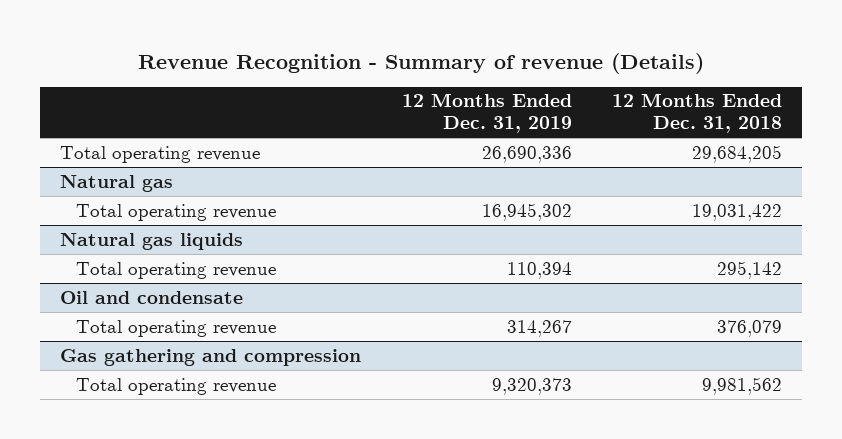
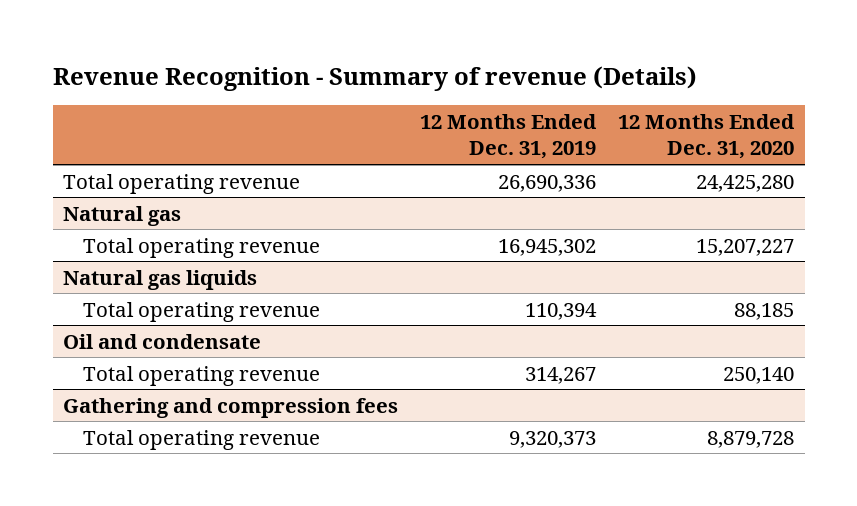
- | 12 Months Ended Dec. 31, 2019 | 12 Months Ended Dec. 31, 2018
+ | 12 Months Ended Dec. 31, 2019 | 12 Months Ended Dec. 31, 2020
- Gas gathering and compression
+ Gathering and compression fees

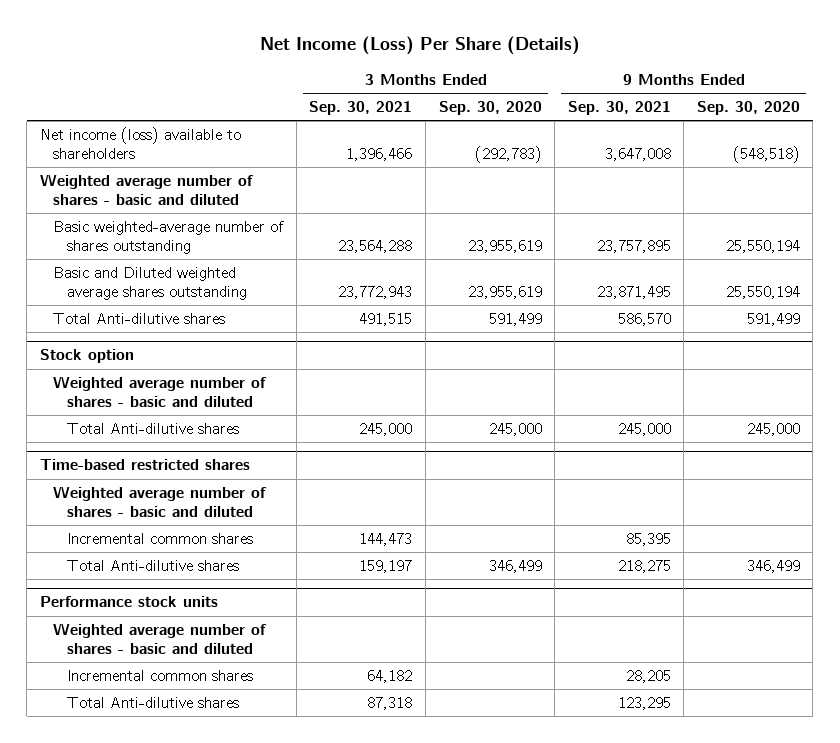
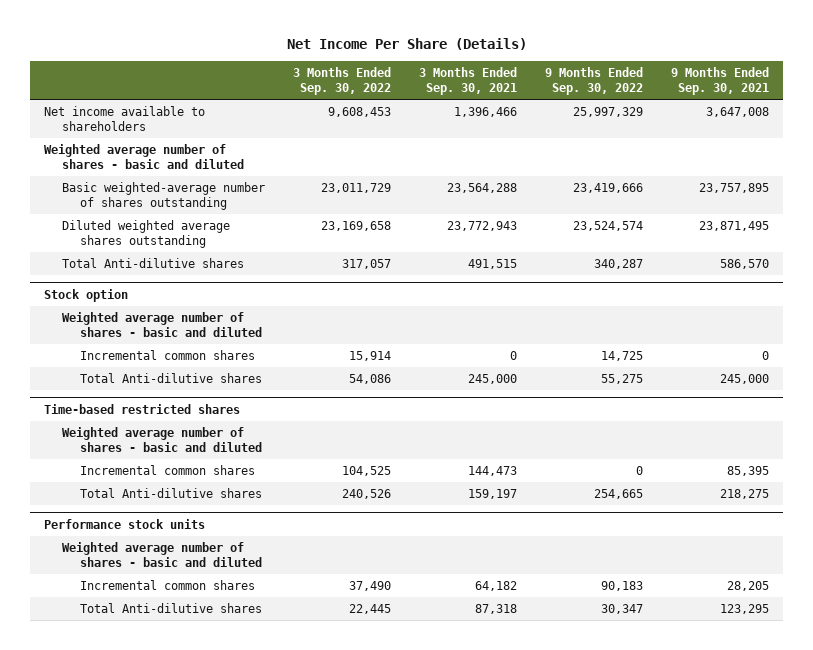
- Net Income (Loss) Per Share (Details)
+ Net Income Per Share (Details)
- | 3 Months Ended Sep. 30, 2021 | 3 Months Ended Sep. 30, 2020 | 9 Months Ended Sep. 30, 2021 | 9 Months Ended Sep. 30, 2020
+ | 3 Months Ended Sep. 30, 2022 | 3 Months Ended Sep. 30, 2021 | 9 Months Ended Sep. 30, 2022 | 9 Months Ended Sep. 30, 2021
- Net income (loss) available to shareholders | 1,396,466 | (292,783) | 3,647,008 | (548,518)
+ Net income available to shareholders | 9,608,453 | 1,396,466 | 25,997,329 | 3,647,008
- Basic and Diluted weighted average shares outstanding | 23,772,943 | 23,955,619 | 23,871,495 | 25,550,194
+ Diluted weighted average shares outstanding | 23,169,658 | 23,772,943 | 23,524,574 | 23,871,495
@ Stock option
+ Incremental common shares | 15,914 | 0 | 14,725 | 0

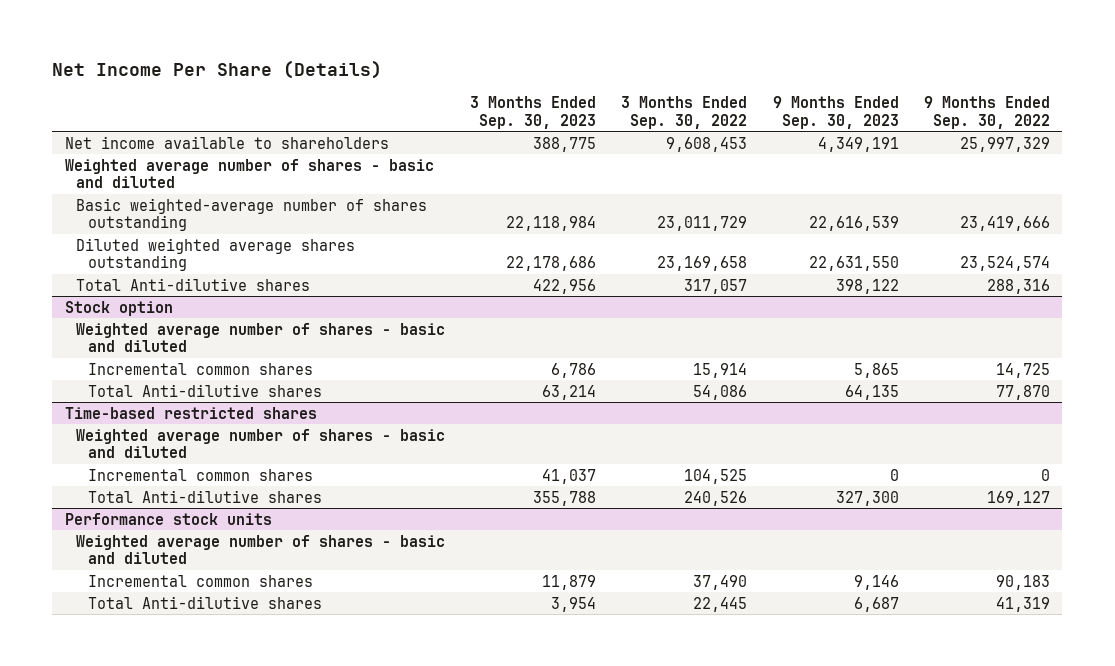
- | 3 Months Ended Sep. 30, 2022 | 3 Months Ended Sep. 30, 2021 | 9 Months Ended Sep. 30, 2022 | 9 Months Ended Sep. 30, 2021
+ | 3 Months Ended Sep. 30, 2023 | 3 Months Ended Sep. 30, 2022 | 9 Months Ended Sep. 30, 2023 | 9 Months Ended Sep. 30, 2022
- Total Anti-dilutive shares | 317,057 | 491,515 | 340,287 | 586,570
+ Total Anti-dilutive shares | 422,956 | 317,057 | 398,122 | 288,316
@ Stock option
- Total Anti-dilutive shares | 54,086 | 245,000 | 55,275 | 245,000
+ Total Anti-dilutive shares | 63,214 | 54,086 | 64,135 | 77,870
@ Time-based restricted shares
- Total Anti-dilutive shares | 240,526 | 159,197 | 254,665 | 218,275
+ Total Anti-dilutive shares | 355,788 | 240,526 | 327,300 | 169,127
@ Performance stock units
- Total Anti-dilutive shares | 22,445 | 87,318 | 30,347 | 123,295
+ Total Anti-dilutive shares | 3,954 | 22,445 | 6,687 | 41,319

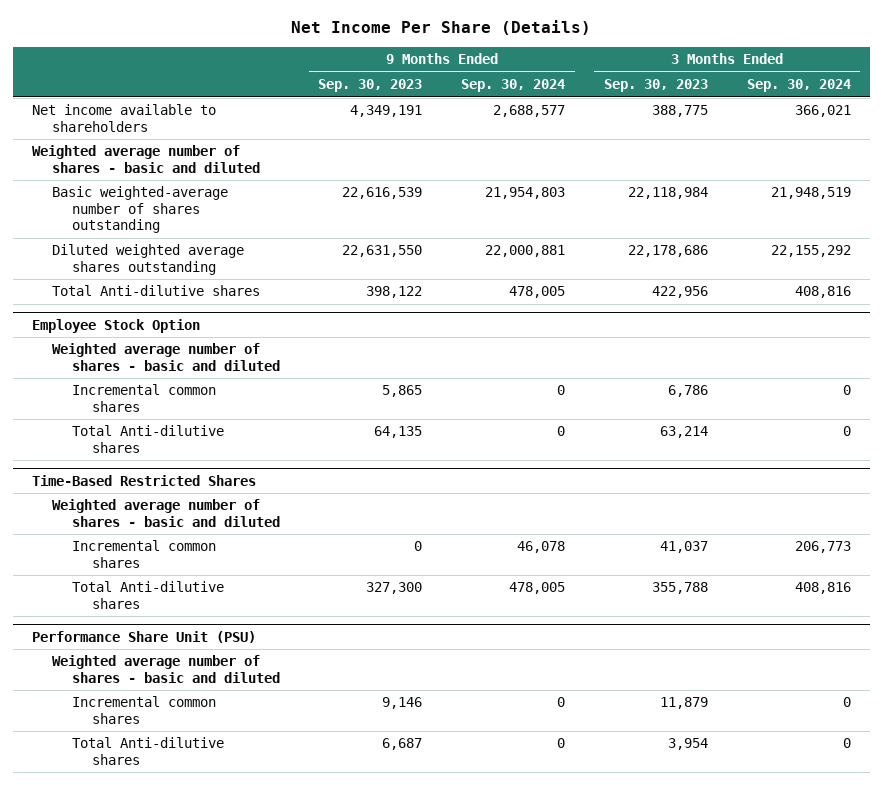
- | 3 Months Ended Sep. 30, 2023 | 3 Months Ended Sep. 30, 2022 | 9 Months Ended Sep. 30, 2023 | 9 Months Ended Sep. 30, 2022
+ | 9 Months Ended Sep. 30, 2023 | 9 Months Ended Sep. 30, 2024 | 3 Months Ended Sep. 30, 2023 | 3 Months Ended Sep. 30, 2024
- Stock option
+ Employee Stock Option
- Time-based restricted shares
+ Time-Based Restricted Shares
- Performance stock units
+ Performance Share Unit (PSU)

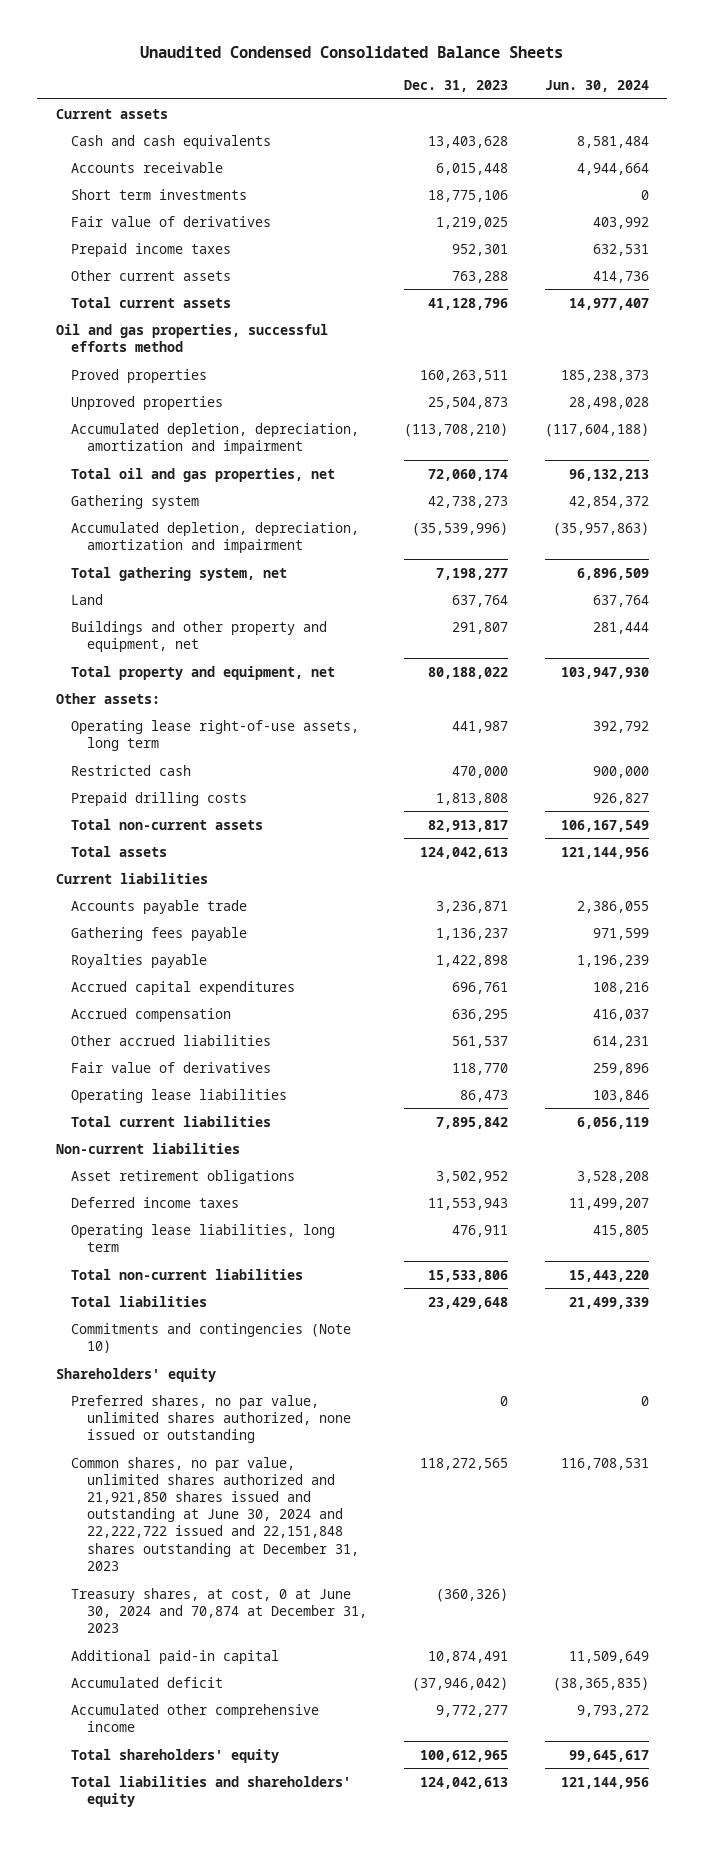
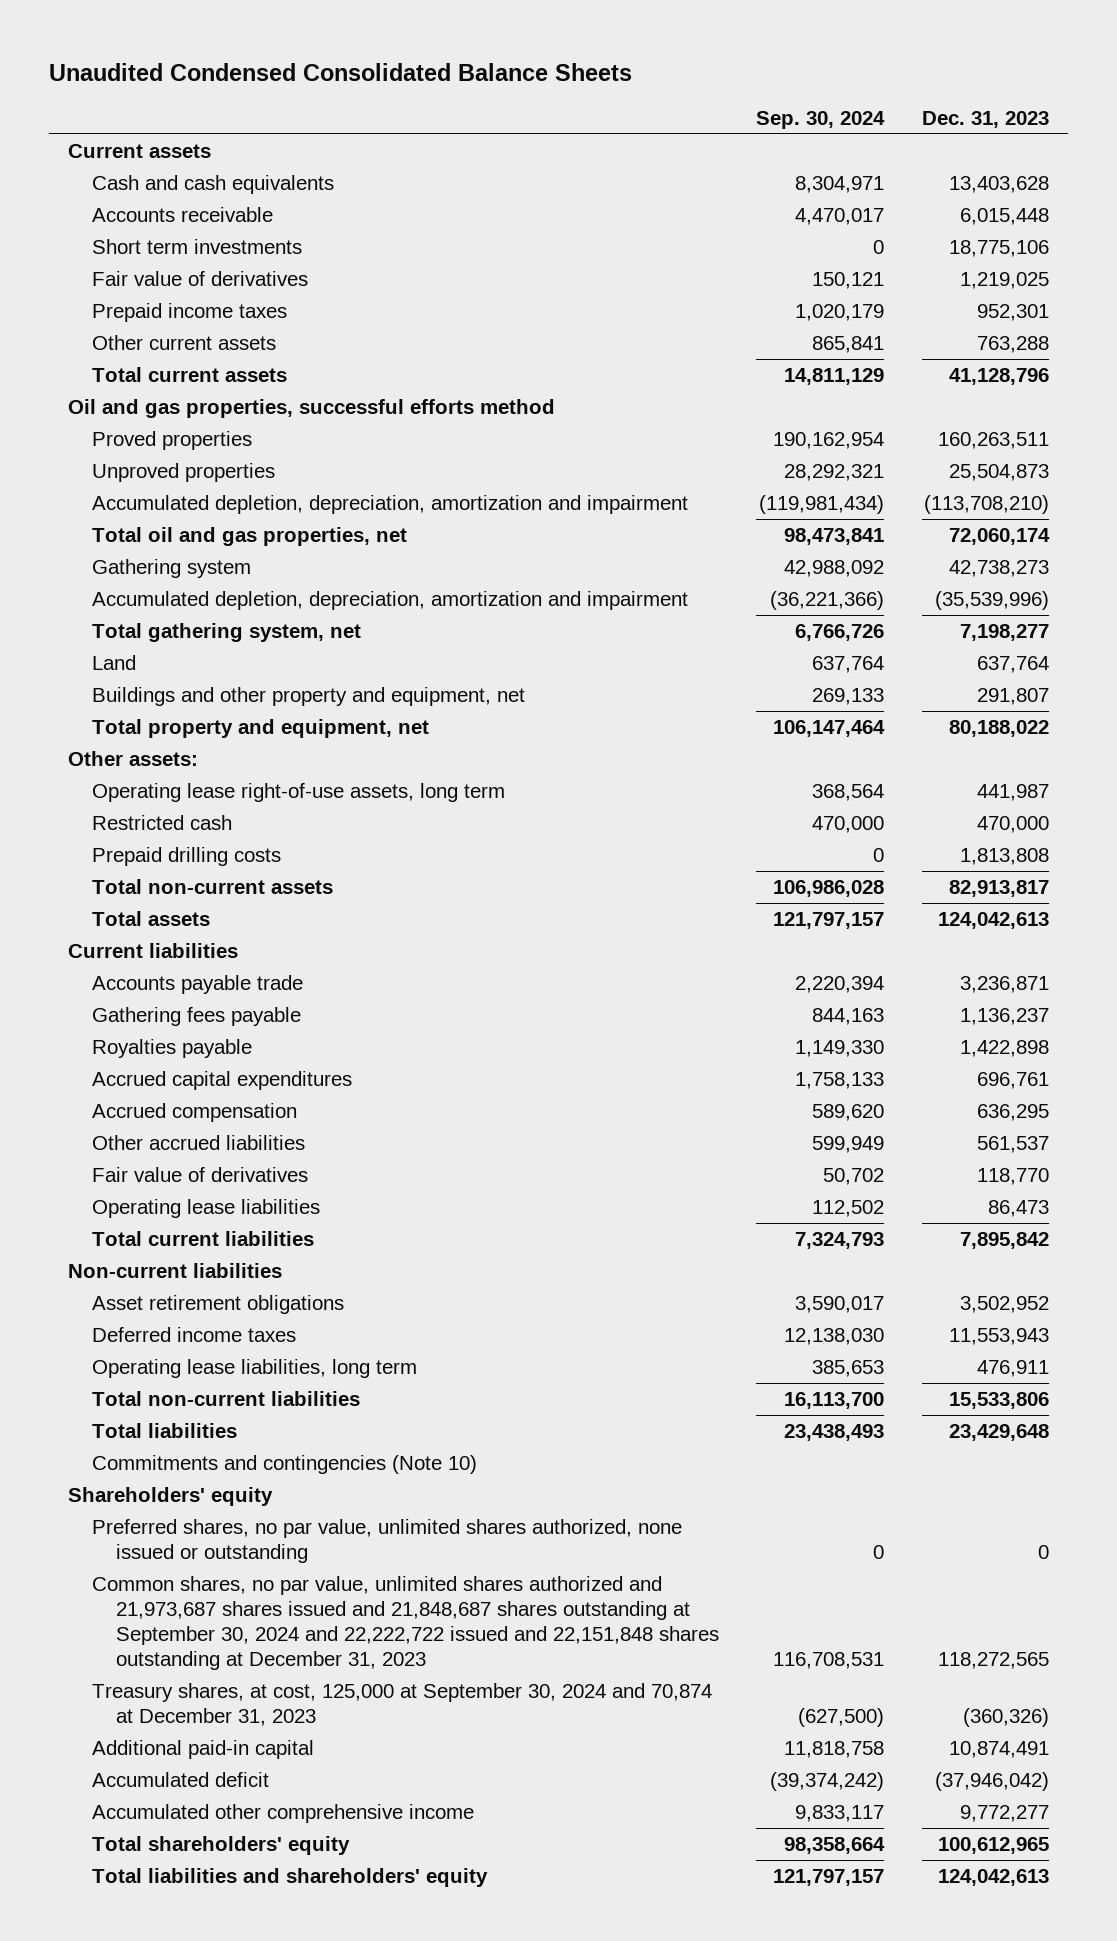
- | Dec. 31, 2023 | Jun. 30, 2024
+ | Sep. 30, 2024 | Dec. 31, 2023
- Common shares, no par value, unlimited shares authorized and 21,921,850 shares issued and outstanding at June 30, 2024 and 22,222,722 issued and 22,151,848 shares outstanding at December 31, 2023 | 118,272,565 | 116,708,531
- Treasury shares, at cost, 0 at June 30, 2024 and 70,874 at December 31, 2023 | (360,326) |
+ Common shares, no par value, unlimited shares authorized and 21,973,687 shares issued and 21,848,687 shares outstanding at September 30, 2024 and 22,222,722 issued and 22,151,848 shares outstanding at December 31, 2023 | 116,708,531 | 118,272,565
+ Treasury shares, at cost, 125,000 at September 30, 2024 and 70,874 at December 31, 2023 | (627,500) | (360,326)

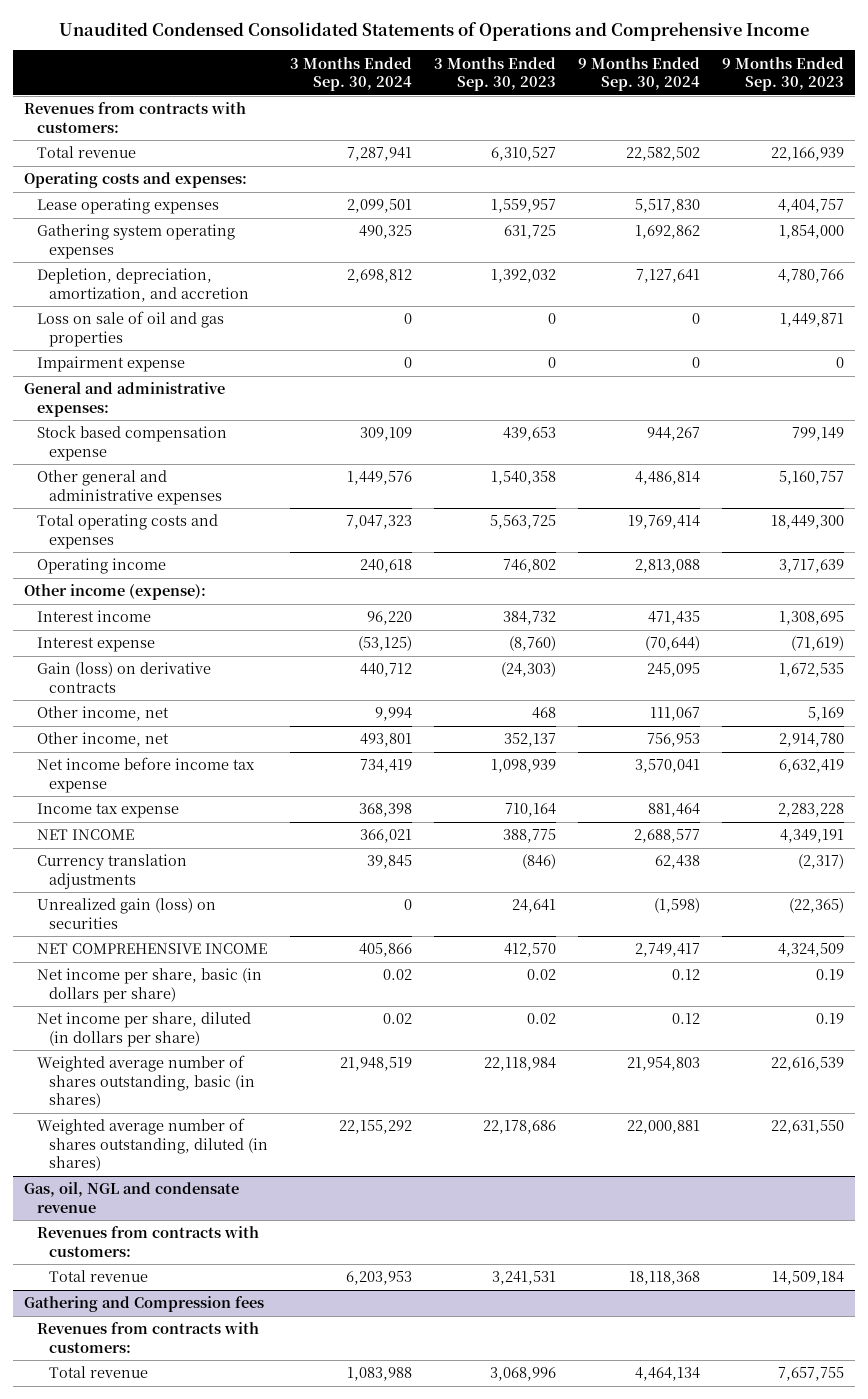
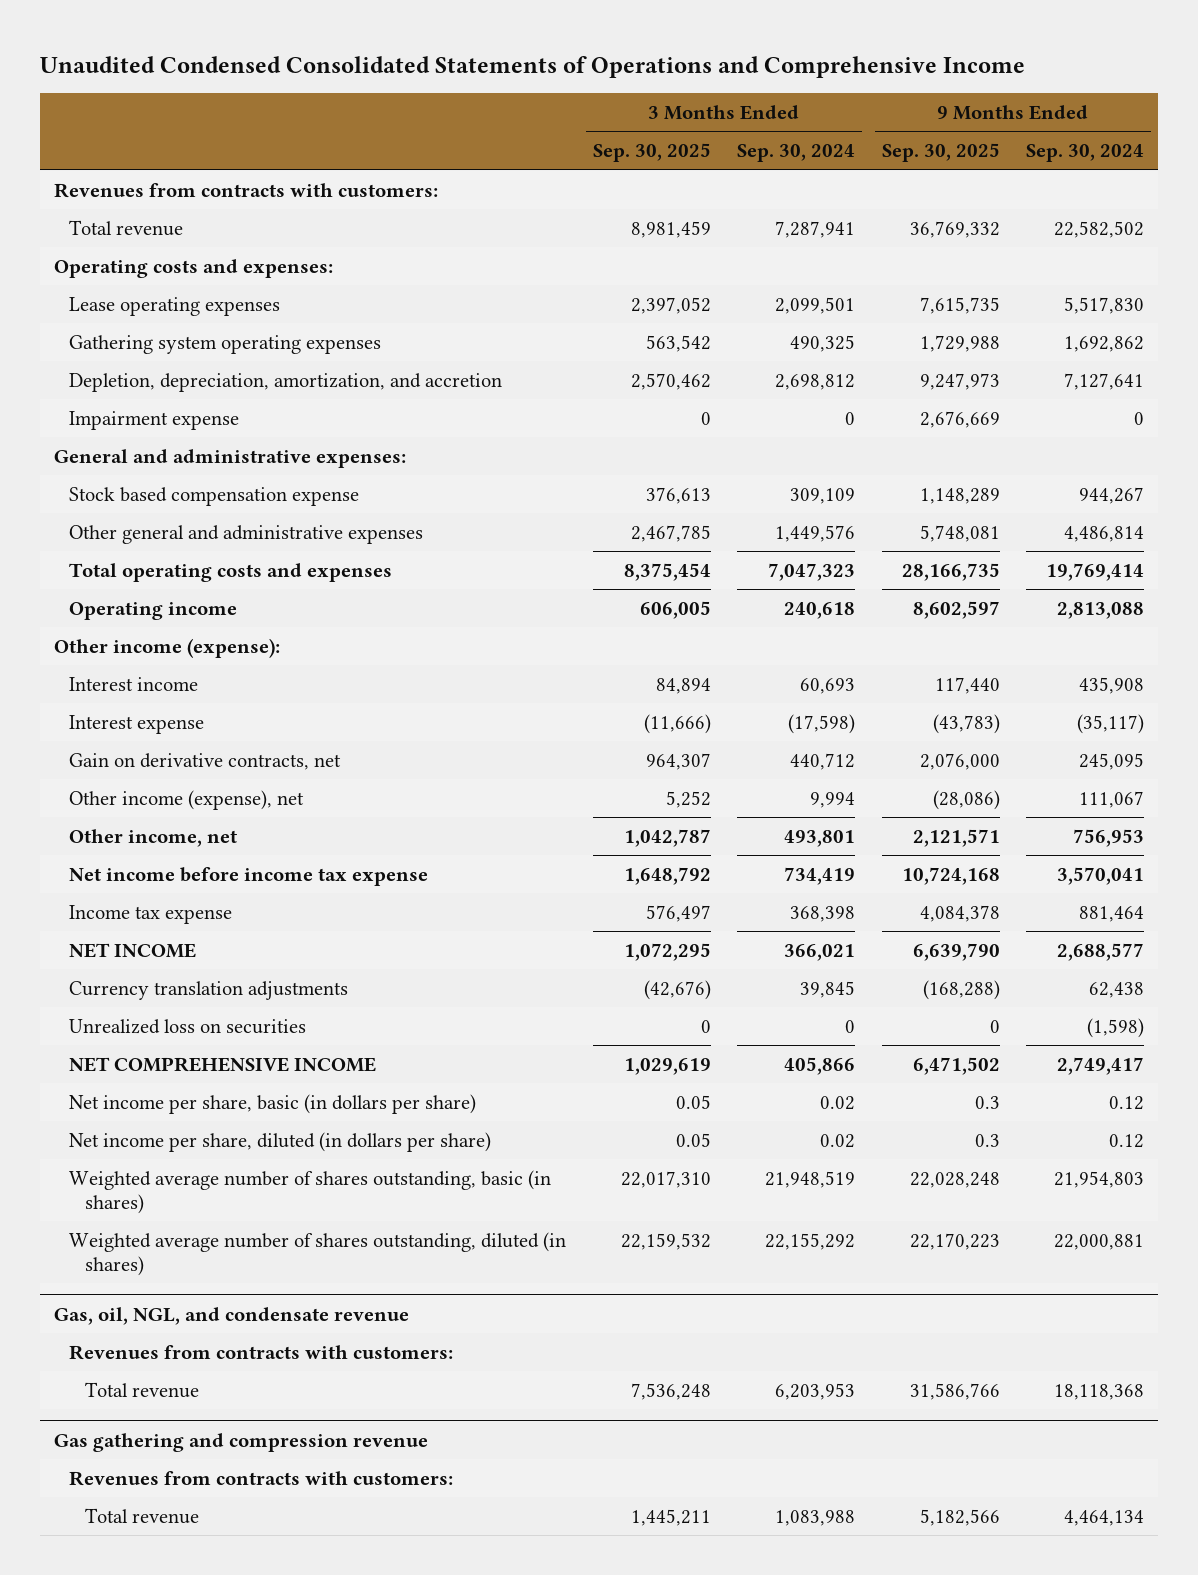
- | 3 Months Ended Sep. 30, 2024 | 3 Months Ended Sep. 30, 2023 | 9 Months Ended Sep. 30, 2024 | 9 Months Ended Sep. 30, 2023
+ | 3 Months Ended Sep. 30, 2025 | 3 Months Ended Sep. 30, 2024 | 9 Months Ended Sep. 30, 2025 | 9 Months Ended Sep. 30, 2024
- Loss on sale of oil and gas properties | 0 | 0 | 0 | 1,449,871
- Interest income | 96,220 | 384,732 | 471,435 | 1,308,695
- Interest expense | (53,125) | (8,760) | (70,644) | (71,619)
- Gain (loss) on derivative contracts | 440,712 | (24,303) | 245,095 | 1,672,535
- Other income, net | 9,994 | 468 | 111,067 | 5,169
+ Interest income | 84,894 | 60,693 | 117,440 | 435,908
+ Interest expense | (11,666) | (17,598) | (43,783) | (35,117)
+ Gain on derivative contracts, net | 964,307 | 440,712 | 2,076,000 | 245,095
+ Other income (expense), net | 5,252 | 9,994 | (28,086) | 111,067
- Unrealized gain (loss) on securities | 0 | 24,641 | (1,598) | (22,365)
+ Unrealized loss on securities | 0 | 0 | 0 | (1,598)
- Gas, oil, NGL and condensate revenue
+ Gas, oil, NGL, and condensate revenue
- Gathering and Compression fees
+ Gas gathering and compression revenue

